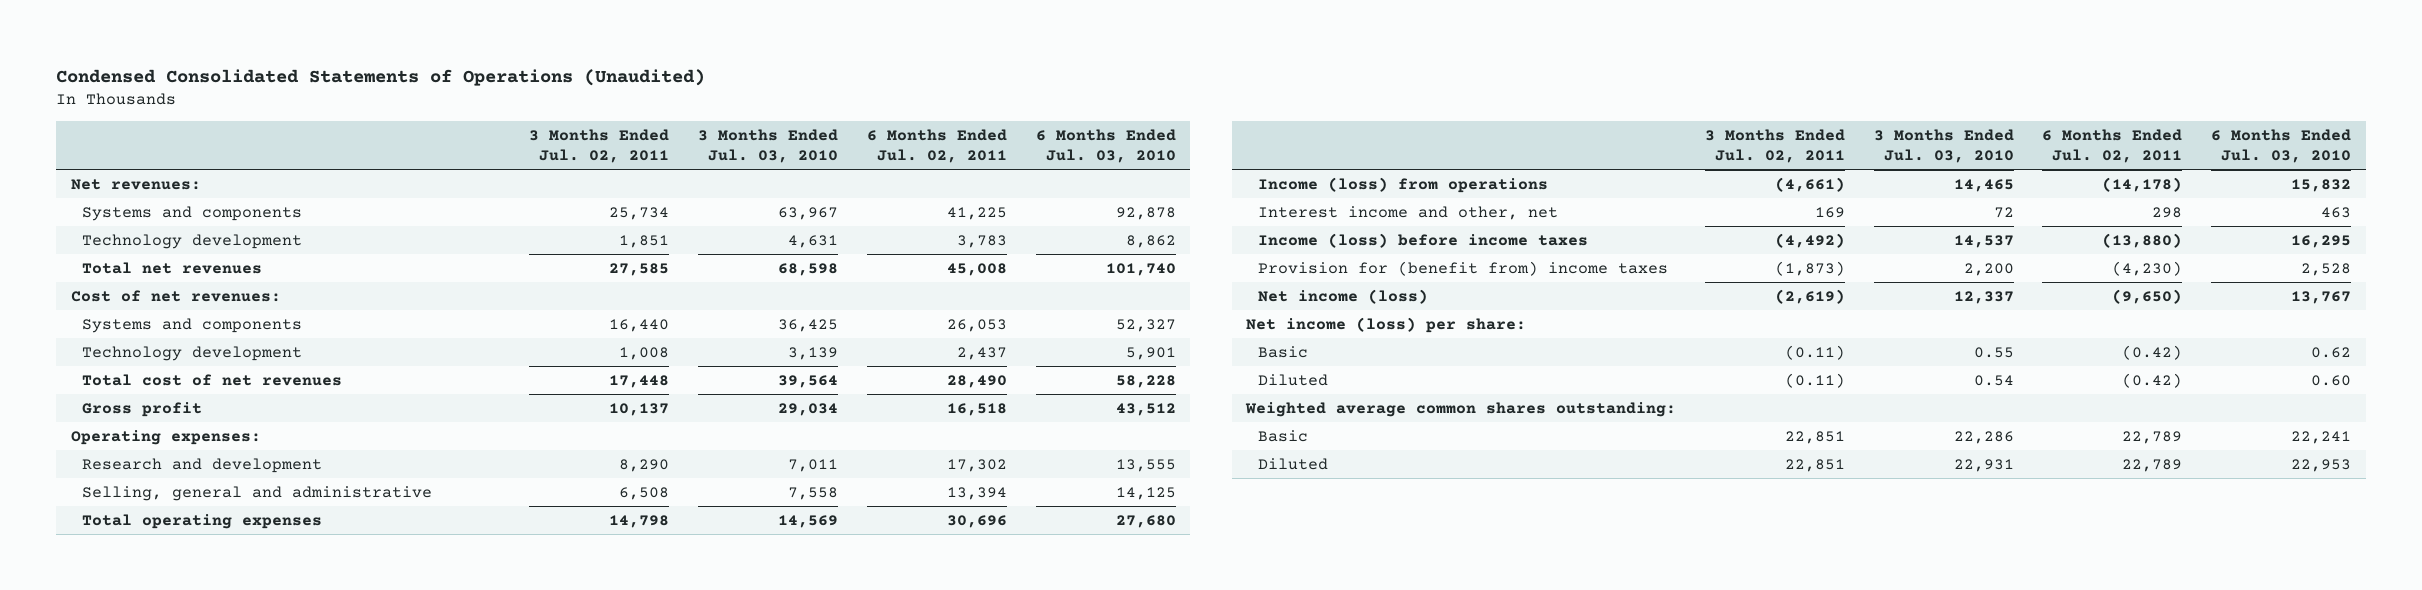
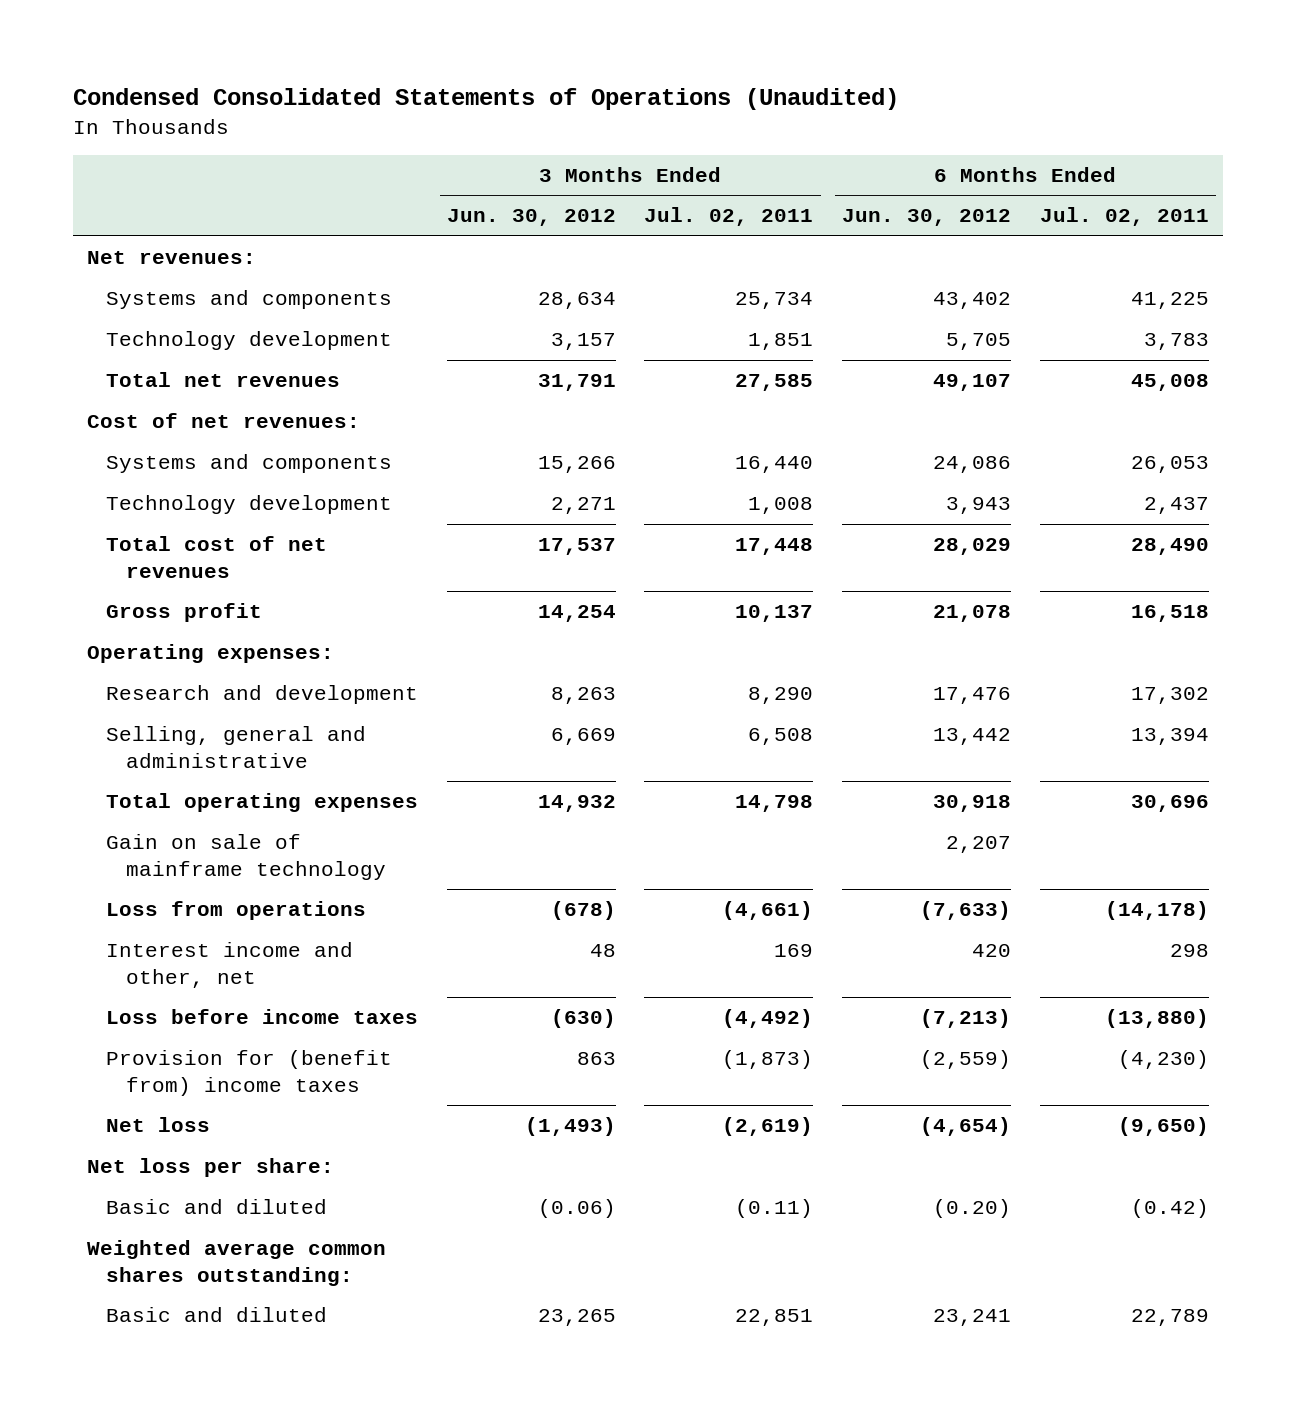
- | 3 Months Ended Jul. 02, 2011 | 3 Months Ended Jul. 03, 2010 | 6 Months Ended Jul. 02, 2011 | 6 Months Ended Jul. 03, 2010
+ | 3 Months Ended Jun. 30, 2012 | 3 Months Ended Jul. 02, 2011 | 6 Months Ended Jun. 30, 2012 | 6 Months Ended Jul. 02, 2011
- Income (loss) from operations | (4,661) | 14,465 | (14,178) | 15,832
+ Gain on sale of mainframe technology | | | 2,207 |
+ Loss from operations | (678) | (4,661) | (7,633) | (14,178)
- Income (loss) before income taxes | (4,492) | 14,537 | (13,880) | 16,295
+ Loss before income taxes | (630) | (4,492) | (7,213) | (13,880)
- Net income (loss) | (2,619) | 12,337 | (9,650) | 13,767
- Net income (loss) per share:
- Basic | (0.11) | 0.55 | (0.42) | 0.62
- Diluted | (0.11) | 0.54 | (0.42) | 0.60
+ Net loss | (1,493) | (2,619) | (4,654) | (9,650)
+ Net loss per share:
+ Basic and diluted | (0.06) | (0.11) | (0.20) | (0.42)
- Basic | 22,851 | 22,286 | 22,789 | 22,241
- Diluted | 22,851 | 22,931 | 22,789 | 22,953
+ Basic and diluted | 23,265 | 22,851 | 23,241 | 22,789

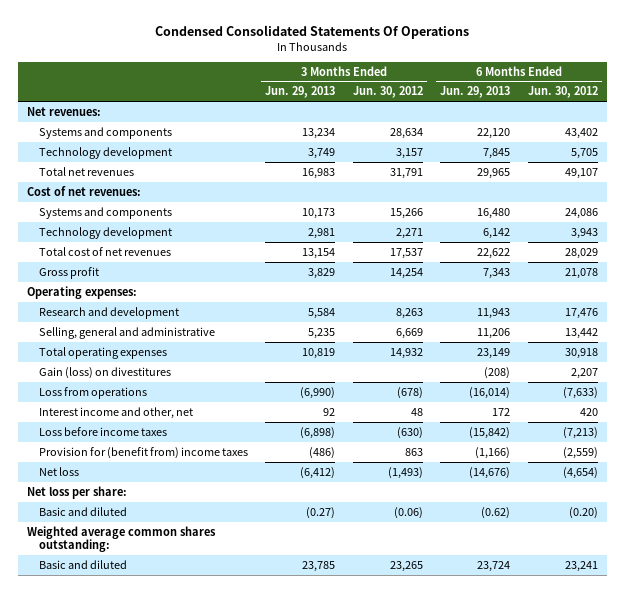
- Condensed Consolidated Statements of Operations (Unaudited)
+ Condensed Consolidated Statements Of Operations
- | 3 Months Ended Jun. 30, 2012 | 3 Months Ended Jul. 02, 2011 | 6 Months Ended Jun. 30, 2012 | 6 Months Ended Jul. 02, 2011
+ | 3 Months Ended Jun. 29, 2013 | 3 Months Ended Jun. 30, 2012 | 6 Months Ended Jun. 29, 2013 | 6 Months Ended Jun. 30, 2012
- Gain on sale of mainframe technology | | | 2,207 |
+ Gain (loss) on divestitures | | | (208) | 2,207

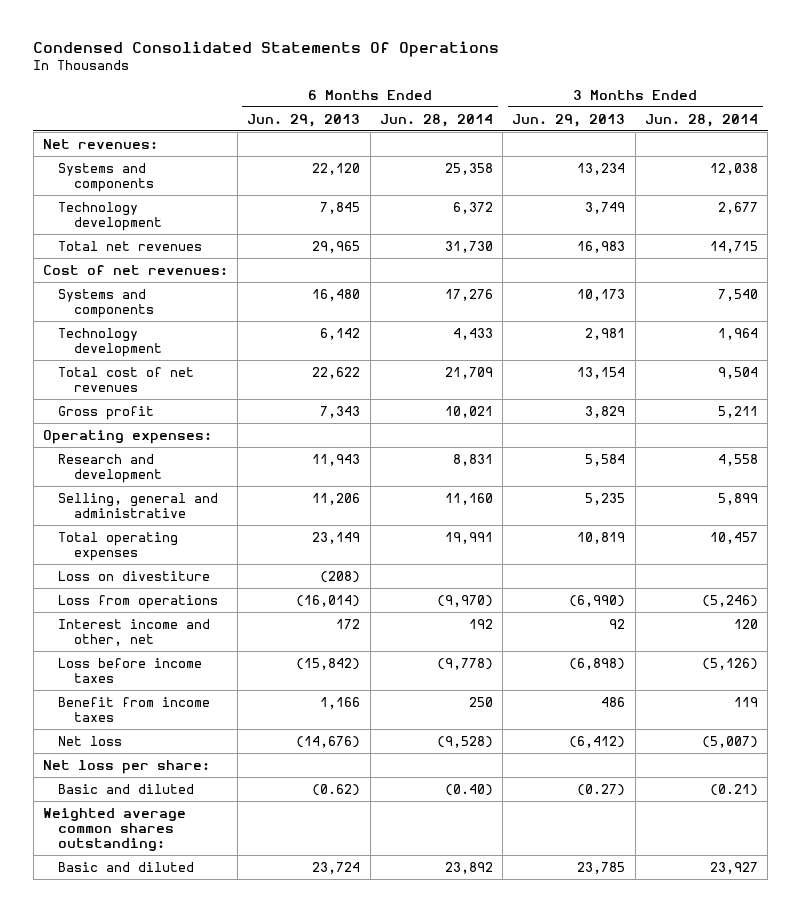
- | 3 Months Ended Jun. 29, 2013 | 3 Months Ended Jun. 30, 2012 | 6 Months Ended Jun. 29, 2013 | 6 Months Ended Jun. 30, 2012
+ | 6 Months Ended Jun. 29, 2013 | 6 Months Ended Jun. 28, 2014 | 3 Months Ended Jun. 29, 2013 | 3 Months Ended Jun. 28, 2014
- Gain (loss) on divestitures | | | (208) | 2,207
+ Loss on divestiture | (208) | | |
- Provision for (benefit from) income taxes | (486) | 863 | (1,166) | (2,559)
+ Benefit from income taxes | 1,166 | 250 | 486 | 119

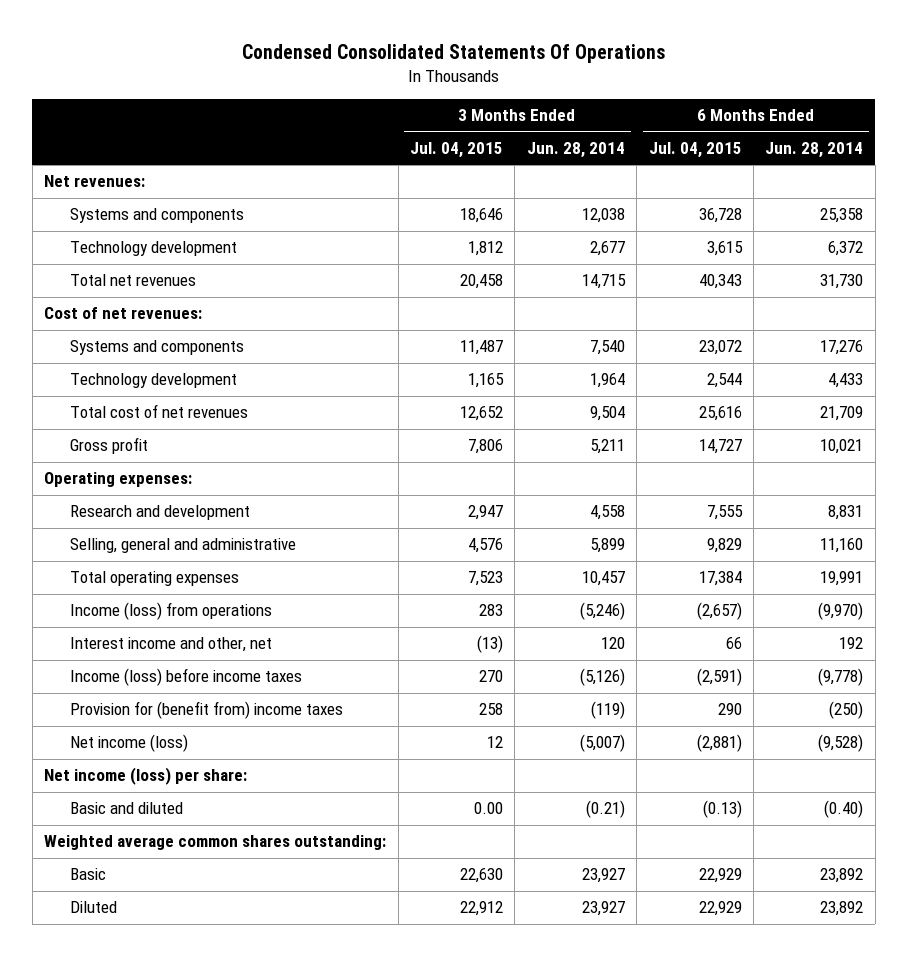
- | 6 Months Ended Jun. 29, 2013 | 6 Months Ended Jun. 28, 2014 | 3 Months Ended Jun. 29, 2013 | 3 Months Ended Jun. 28, 2014
+ | 3 Months Ended Jul. 04, 2015 | 3 Months Ended Jun. 28, 2014 | 6 Months Ended Jul. 04, 2015 | 6 Months Ended Jun. 28, 2014
- Loss on divestiture | (208) | | |
- Loss from operations | (16,014) | (9,970) | (6,990) | (5,246)
+ Income (loss) from operations | 283 | (5,246) | (2,657) | (9,970)
- Loss before income taxes | (15,842) | (9,778) | (6,898) | (5,126)
- Benefit from income taxes | 1,166 | 250 | 486 | 119
- Net loss | (14,676) | (9,528) | (6,412) | (5,007)
- Net loss per share:
+ Income (loss) before income taxes | 270 | (5,126) | (2,591) | (9,778)
+ Provision for (benefit from) income taxes | 258 | (119) | 290 | (250)
+ Net income (loss) | 12 | (5,007) | (2,881) | (9,528)
+ Net income (loss) per share:
- Basic and diluted | 23,724 | 23,892 | 23,785 | 23,927
+ Basic | 22,630 | 23,927 | 22,929 | 23,892
+ Diluted | 22,912 | 23,927 | 22,929 | 23,892

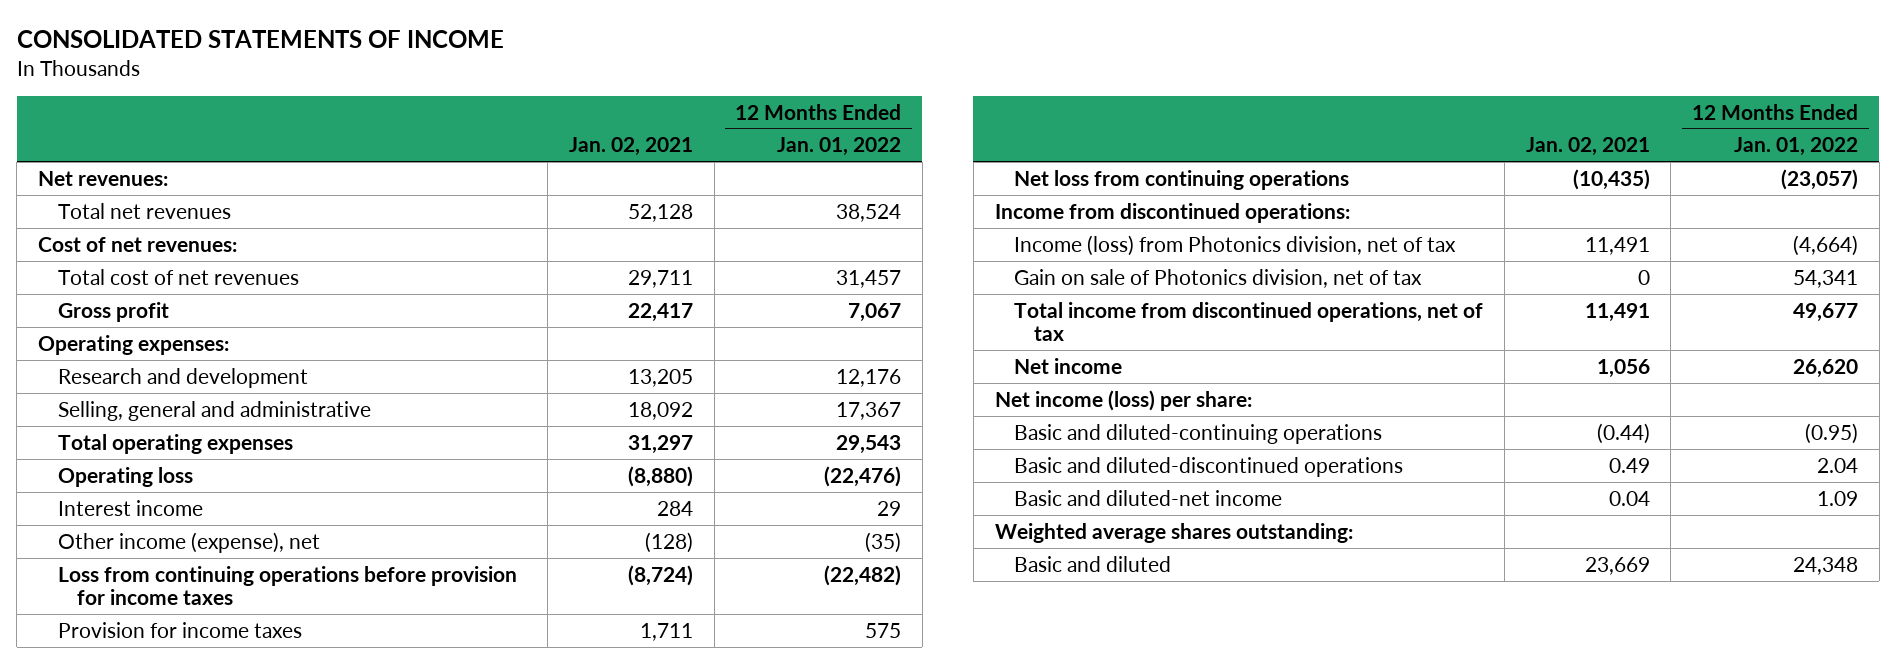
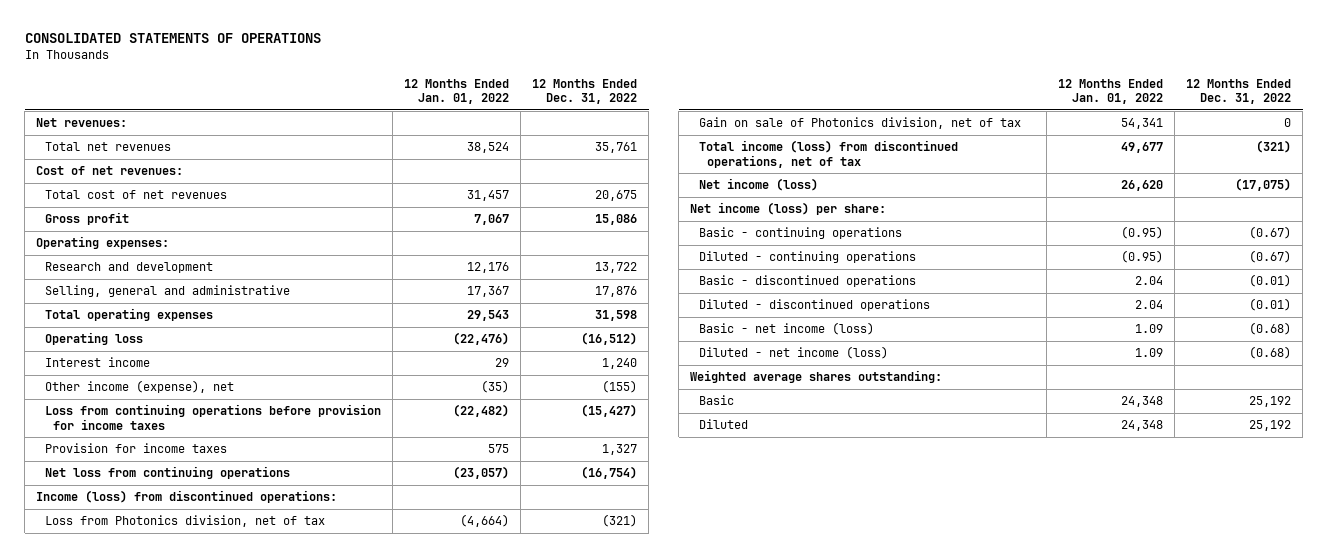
- CONSOLIDATED STATEMENTS OF INCOME
+ CONSOLIDATED STATEMENTS OF OPERATIONS
- | Jan. 02, 2021 | 12 Months Ended Jan. 01, 2022
+ | 12 Months Ended Jan. 01, 2022 | 12 Months Ended Dec. 31, 2022
- Income from discontinued operations:
- Income (loss) from Photonics division, net of tax | 11,491 | (4,664)
+ Income (loss) from discontinued operations:
+ Loss from Photonics division, net of tax | (4,664) | (321)
- Total income from discontinued operations, net of tax | 11,491 | 49,677
- Net income | 1,056 | 26,620
+ Total income (loss) from discontinued operations, net of tax | 49,677 | (321)
+ Net income (loss) | 26,620 | (17,075)
- Basic and diluted-continuing operations | (0.44) | (0.95)
- Basic and diluted-discontinued operations | 0.49 | 2.04
- Basic and diluted-net income | 0.04 | 1.09
+ Basic - continuing operations | (0.95) | (0.67)
+ Diluted - continuing operations | (0.95) | (0.67)
+ Basic - discontinued operations | 2.04 | (0.01)
+ Diluted - discontinued operations | 2.04 | (0.01)
+ Basic - net income (loss) | 1.09 | (0.68)
+ Diluted - net income (loss) | 1.09 | (0.68)
- Basic and diluted | 23,669 | 24,348
+ Basic | 24,348 | 25,192
+ Diluted | 24,348 | 25,192

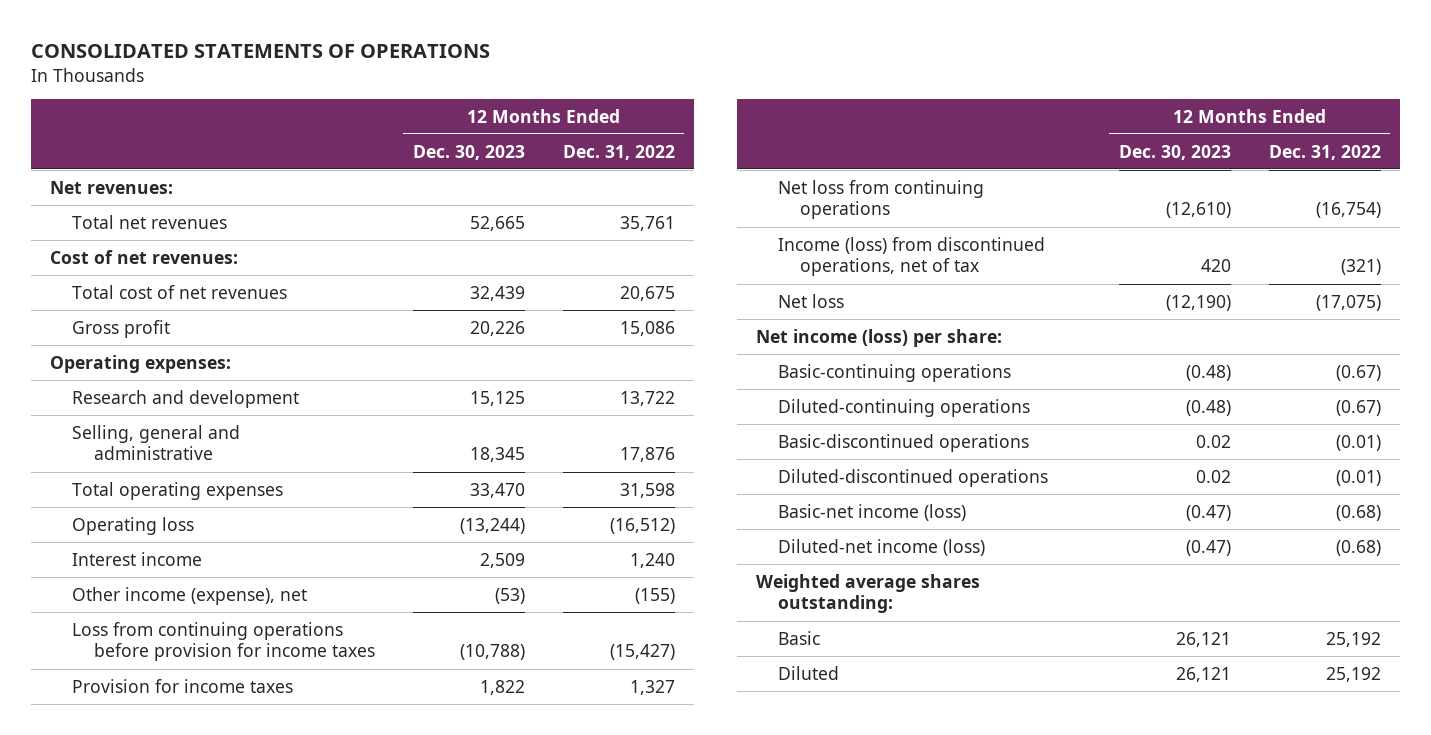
- | 12 Months Ended Jan. 01, 2022 | 12 Months Ended Dec. 31, 2022
+ | 12 Months Ended Dec. 30, 2023 | 12 Months Ended Dec. 31, 2022
- Income (loss) from discontinued operations:
- Loss from Photonics division, net of tax | (4,664) | (321)
- Gain on sale of Photonics division, net of tax | 54,341 | 0
- Total income (loss) from discontinued operations, net of tax | 49,677 | (321)
- Net income (loss) | 26,620 | (17,075)
+ Income (loss) from discontinued operations, net of tax | 420 | (321)
+ Net loss | (12,190) | (17,075)
- Basic - continuing operations | (0.95) | (0.67)
- Diluted - continuing operations | (0.95) | (0.67)
- Basic - discontinued operations | 2.04 | (0.01)
- Diluted - discontinued operations | 2.04 | (0.01)
- Basic - net income (loss) | 1.09 | (0.68)
- Diluted - net income (loss) | 1.09 | (0.68)
+ Basic-continuing operations | (0.48) | (0.67)
+ Diluted-continuing operations | (0.48) | (0.67)
+ Basic-discontinued operations | 0.02 | (0.01)
+ Diluted-discontinued operations | 0.02 | (0.01)
+ Basic-net income (loss) | (0.47) | (0.68)
+ Diluted-net income (loss) | (0.47) | (0.68)

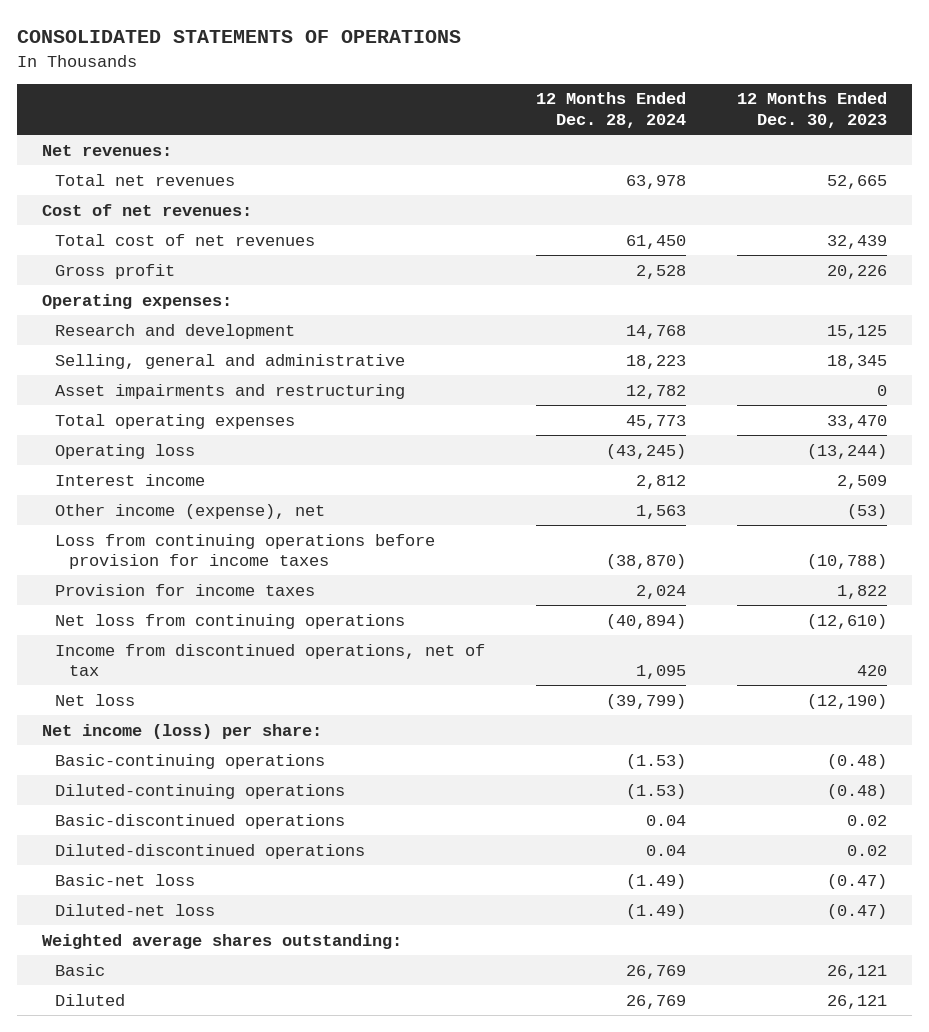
- | 12 Months Ended Dec. 30, 2023 | 12 Months Ended Dec. 31, 2022
+ | 12 Months Ended Dec. 28, 2024 | 12 Months Ended Dec. 30, 2023
+ Asset impairments and restructuring | 12,782 | 0
- Income (loss) from discontinued operations, net of tax | 420 | (321)
+ Income from discontinued operations, net of tax | 1,095 | 420
- Basic-net income (loss) | (0.47) | (0.68)
- Diluted-net income (loss) | (0.47) | (0.68)
+ Basic-net loss | (1.49) | (0.47)
+ Diluted-net loss | (1.49) | (0.47)

